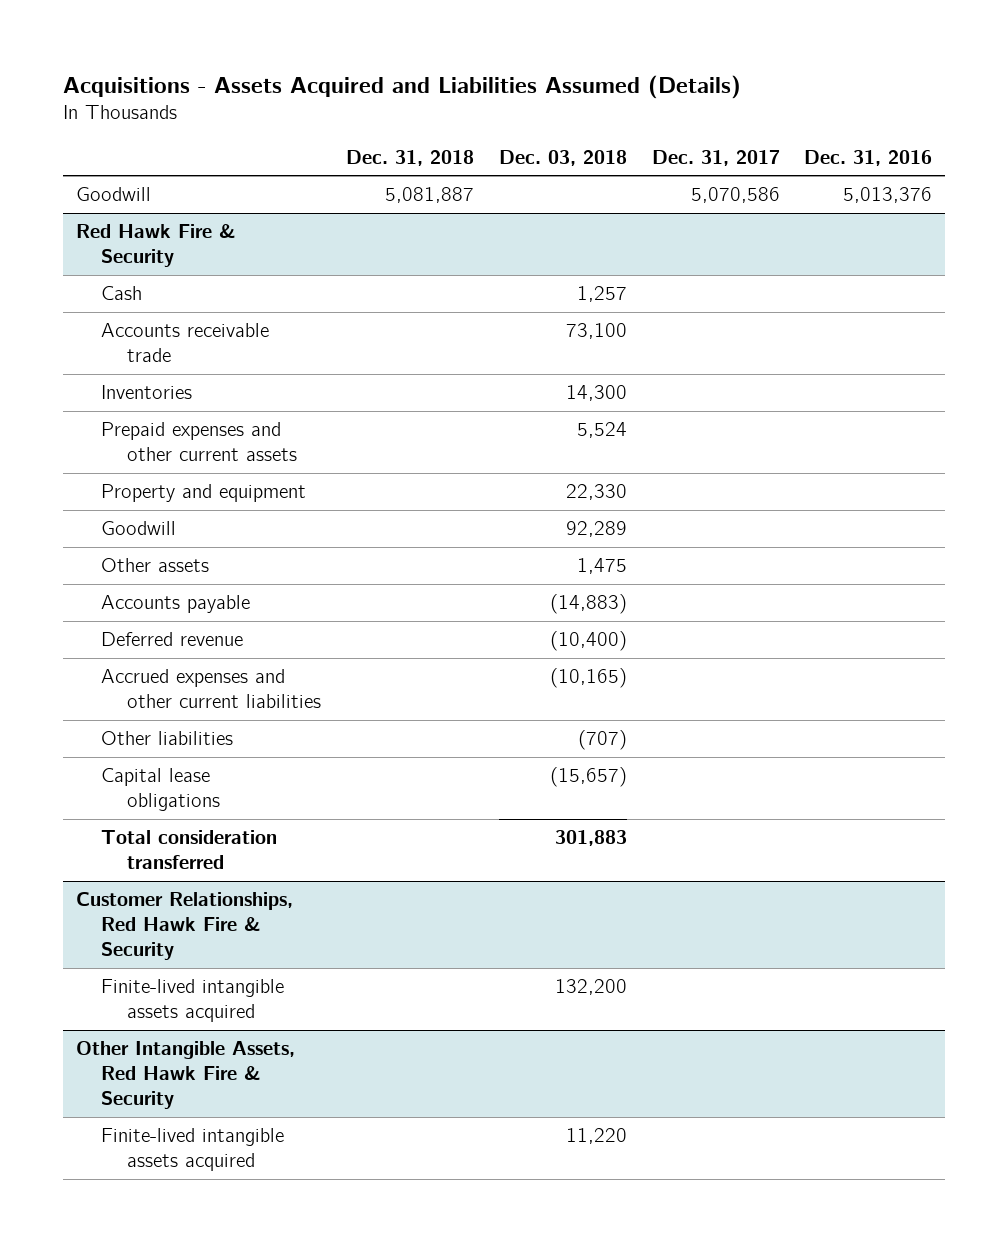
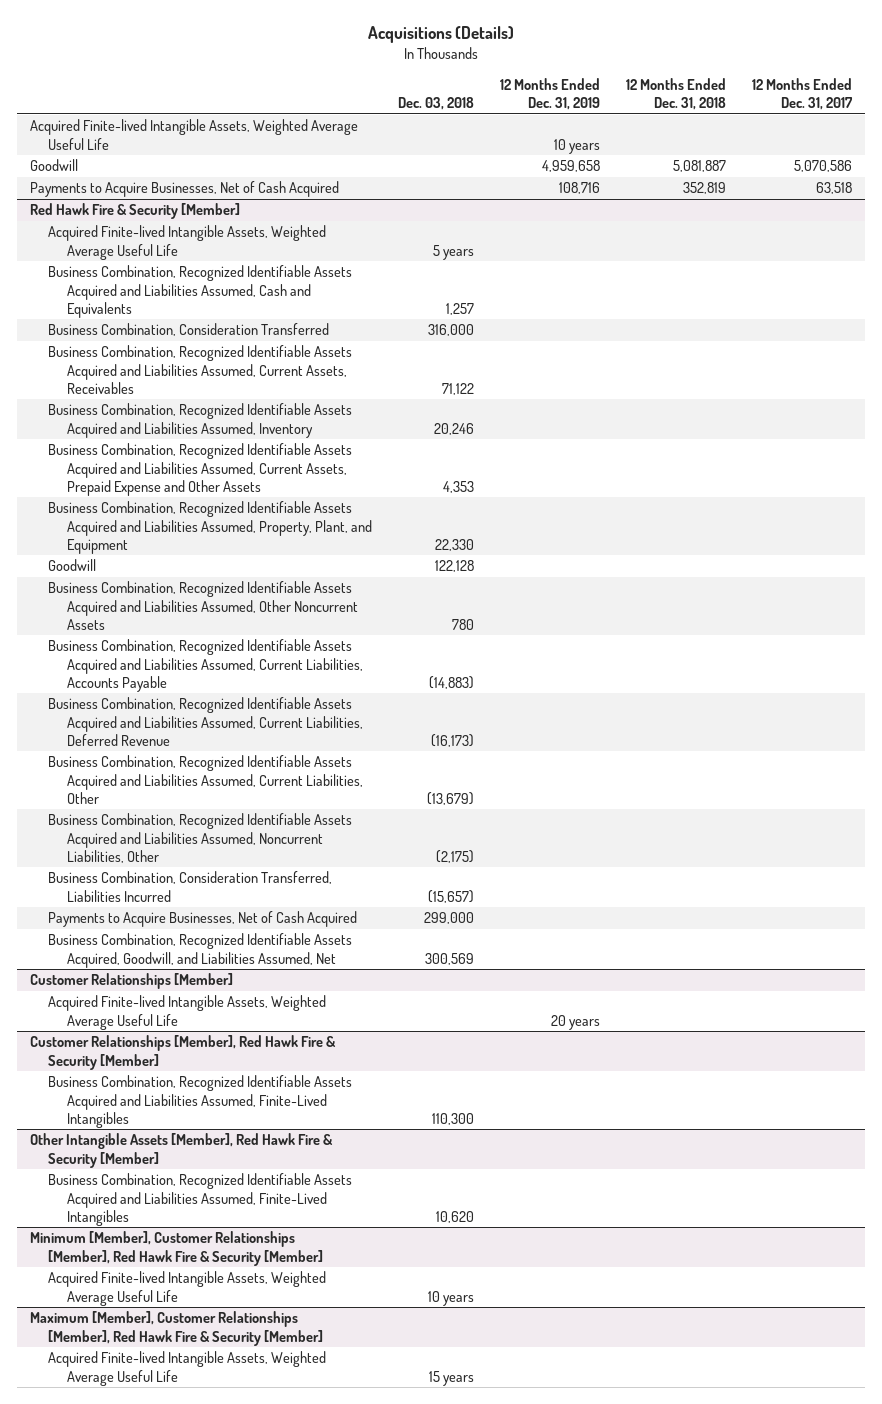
- Acquisitions - Assets Acquired and Liabilities Assumed (Details)
+ Acquisitions (Details)
- | Dec. 31, 2018 | Dec. 03, 2018 | Dec. 31, 2017 | Dec. 31, 2016
+ | Dec. 03, 2018 | 12 Months Ended Dec. 31, 2019 | 12 Months Ended Dec. 31, 2018 | 12 Months Ended Dec. 31, 2017
+ Acquired Finite-lived Intangible Assets, Weighted Average Useful Life | | 10 years | |
- Red Hawk Fire & Security
- Cash | | 1,257 | |
- Accounts receivable trade | | 73,100 | |
- Inventories | | 14,300 | |
- Prepaid expenses and other current assets | | 5,524 | |
- Property and equipment | | 22,330 | |
- Goodwill | | 92,289 | |
- Other assets | | 1,475 | |
- Accounts payable | | (14,883) | |
- Deferred revenue | | (10,400) | |
- Accrued expenses and other current liabilities | | (10,165) | |
- Other liabilities | | (707) | |
- Capital lease obligations | | (15,657) | |
- Total consideration transferred | | 301,883 | |
- Customer Relationships, Red Hawk Fire & Security
- Finite-lived intangible assets acquired | | 132,200 | |
- Other Intangible Assets, Red Hawk Fire & Security
- Finite-lived intangible assets acquired | | 11,220 | |
+ Payments to Acquire Businesses, Net of Cash Acquired | | 108,716 | 352,819 | 63,518
+ Red Hawk Fire & Security [Member]
+ Acquired Finite-lived Intangible Assets, Weighted Average Useful Life | 5 years | | |
+ Business Combination, Recognized Identifiable Assets Acquired and Liabilities Assumed, Cash and Equivalents | 1,257 | | |
+ Business Combination, Consideration Transferred | 316,000 | | |
+ Business Combination, Recognized Identifiable Assets Acquired and Liabilities Assumed, Current Assets, Receivables | 71,122 | | |
+ Business Combination, Recognized Identifiable Assets Acquired and Liabilities Assumed, Inventory | 20,246 | | |
+ Business Combination, Recognized Identifiable Assets Acquired and Liabilities Assumed, Current Assets, Prepaid Expense and Other Assets | 4,353 | | |
+ Business Combination, Recognized Identifiable Assets Acquired and Liabilities Assumed, Property, Plant, and Equipment | 22,330 | | |
+ Goodwill | 122,128 | | |
+ Business Combination, Recognized Identifiable Assets Acquired and Liabilities Assumed, Other Noncurrent Assets | 780 | | |
+ Business Combination, Recognized Identifiable Assets Acquired and Liabilities Assumed, Current Liabilities, Accounts Payable | (14,883) | | |
+ Business Combination, Recognized Identifiable Assets Acquired and Liabilities Assumed, Current Liabilities, Deferred Revenue | (16,173) | | |
+ Business Combination, Recognized Identifiable Assets Acquired and Liabilities Assumed, Current Liabilities, Other | (13,679) | | |
+ Business Combination, Recognized Identifiable Assets Acquired and Liabilities Assumed, Noncurrent Liabilities, Other | (2,175) | | |
+ Business Combination, Consideration Transferred, Liabilities Incurred | (15,657) | | |
+ Payments to Acquire Businesses, Net of Cash Acquired | 299,000 | | |
+ Business Combination, Recognized Identifiable Assets Acquired, Goodwill, and Liabilities Assumed, Net | 300,569 | | |
+ Customer Relationships [Member]
+ Acquired Finite-lived Intangible Assets, Weighted Average Useful Life | | 20 years | |
+ Customer Relationships [Member], Red Hawk Fire & Security [Member]
+ Business Combination, Recognized Identifiable Assets Acquired and Liabilities Assumed, Finite-Lived Intangibles | 110,300 | | |
+ Other Intangible Assets [Member], Red Hawk Fire & Security [Member]
+ Business Combination, Recognized Identifiable Assets Acquired and Liabilities Assumed, Finite-Lived Intangibles | 10,620 | | |
+ Minimum [Member], Customer Relationships [Member], Red Hawk Fire & Security [Member]
+ Acquired Finite-lived Intangible Assets, Weighted Average Useful Life | 10 years | | |
+ Maximum [Member], Customer Relationships [Member], Red Hawk Fire & Security [Member]
+ Acquired Finite-lived Intangible Assets, Weighted Average Useful Life | 15 years | | |

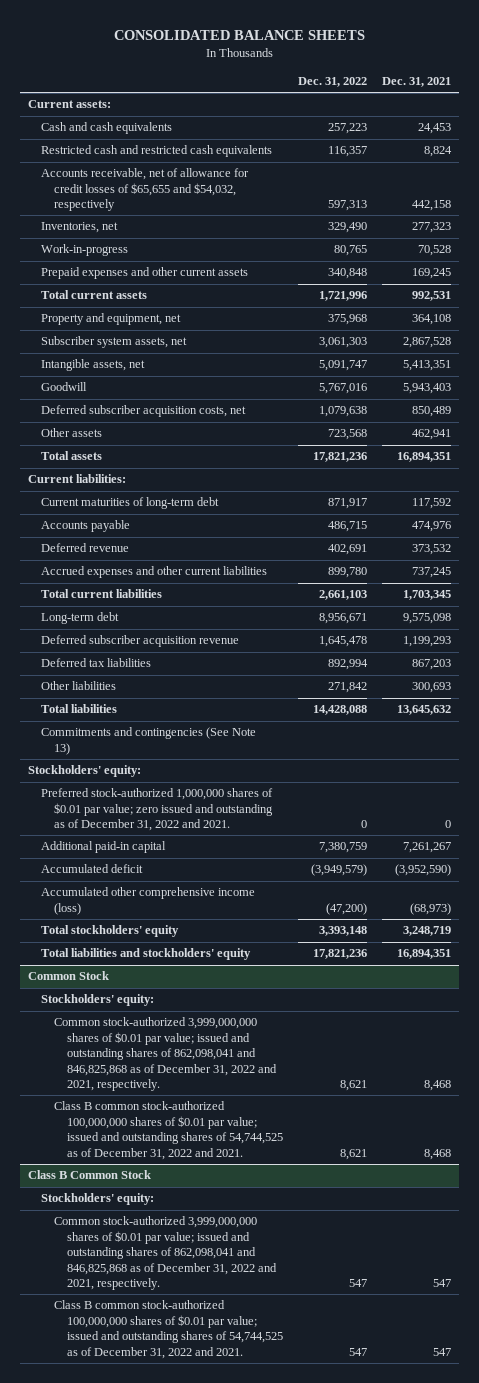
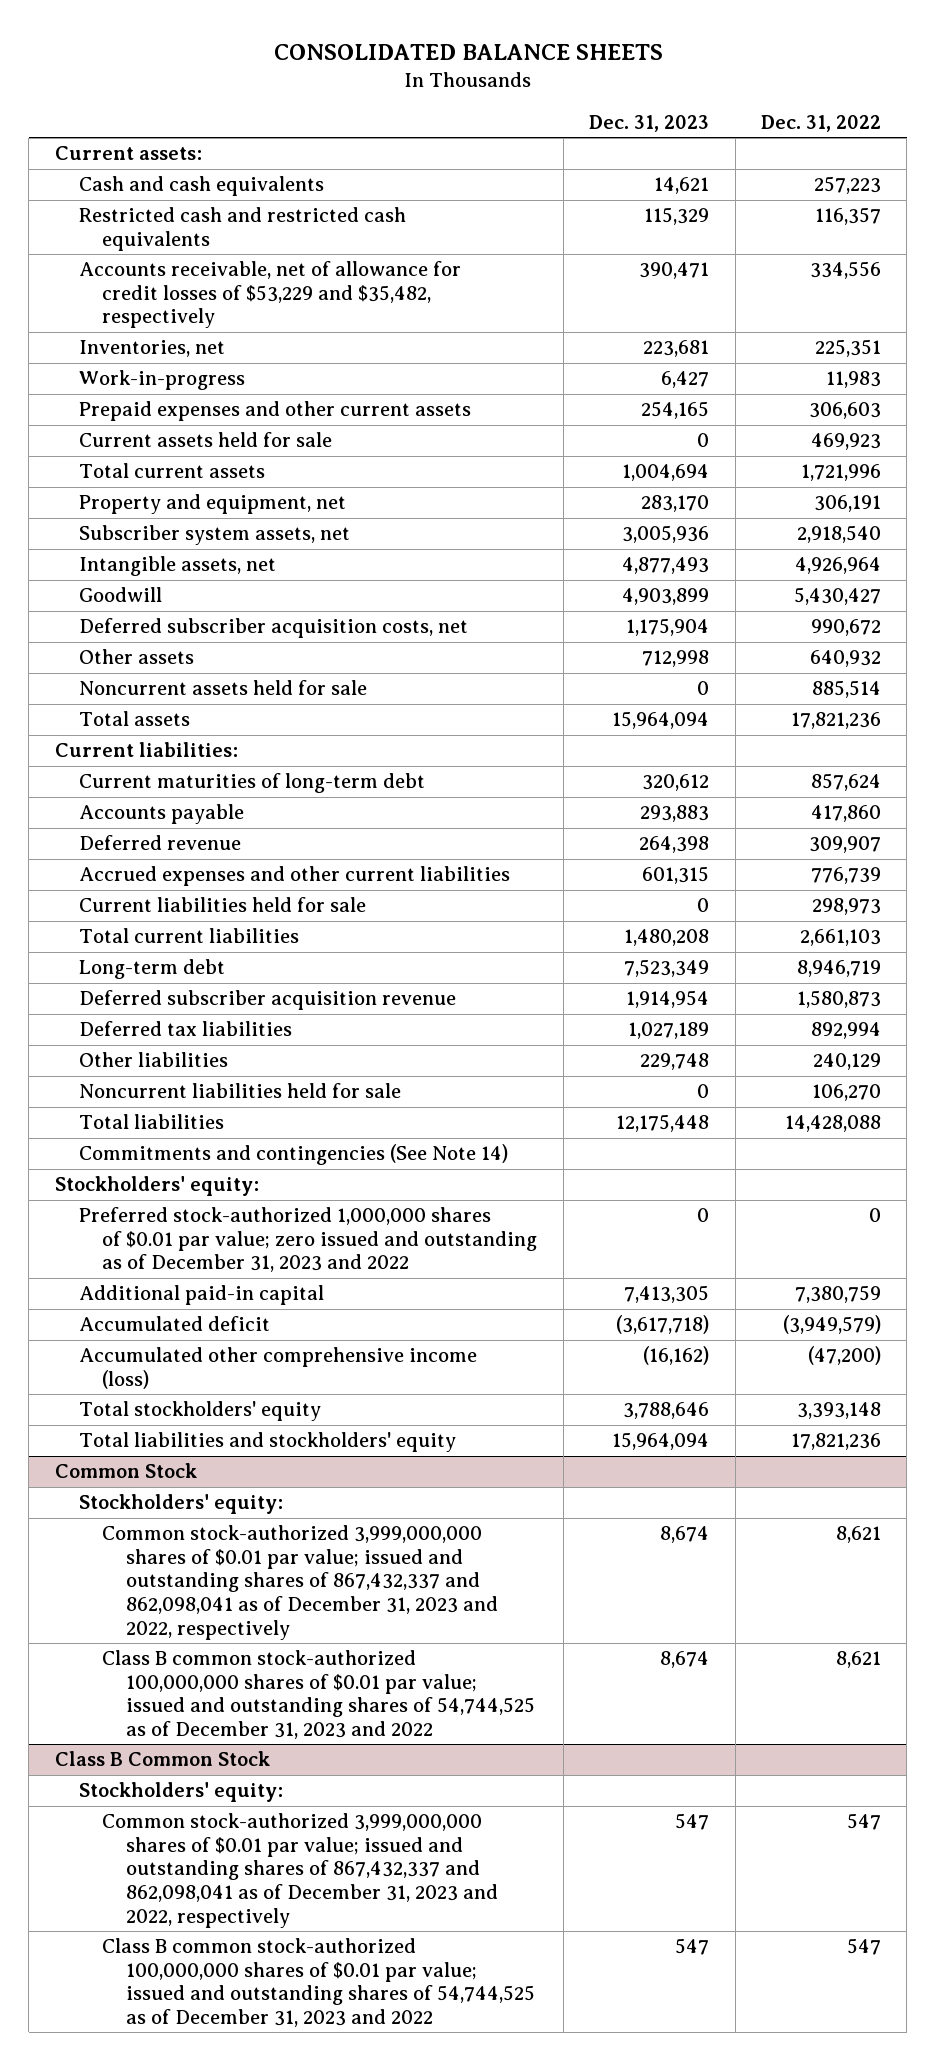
- | Dec. 31, 2022 | Dec. 31, 2021
+ | Dec. 31, 2023 | Dec. 31, 2022
- Accounts receivable, net of allowance for credit losses of $65,655 and $54,032, respectively | 597,313 | 442,158
- Inventories, net | 329,490 | 277,323
- Work-in-progress | 80,765 | 70,528
- Prepaid expenses and other current assets | 340,848 | 169,245
+ Accounts receivable, net of allowance for credit losses of $53,229 and $35,482, respectively | 390,471 | 334,556
+ Inventories, net | 223,681 | 225,351
+ Work-in-progress | 6,427 | 11,983
+ Prepaid expenses and other current assets | 254,165 | 306,603
+ Current assets held for sale | 0 | 469,923
- Property and equipment, net | 375,968 | 364,108
- Subscriber system assets, net | 3,061,303 | 2,867,528
- Intangible assets, net | 5,091,747 | 5,413,351
- Goodwill | 5,767,016 | 5,943,403
- Deferred subscriber acquisition costs, net | 1,079,638 | 850,489
- Other assets | 723,568 | 462,941
+ Property and equipment, net | 283,170 | 306,191
+ Subscriber system assets, net | 3,005,936 | 2,918,540
+ Intangible assets, net | 4,877,493 | 4,926,964
+ Goodwill | 4,903,899 | 5,430,427
+ Deferred subscriber acquisition costs, net | 1,175,904 | 990,672
+ Other assets | 712,998 | 640,932
+ Noncurrent assets held for sale | 0 | 885,514
- Current maturities of long-term debt | 871,917 | 117,592
- Accounts payable | 486,715 | 474,976
- Deferred revenue | 402,691 | 373,532
- Accrued expenses and other current liabilities | 899,780 | 737,245
+ Current maturities of long-term debt | 320,612 | 857,624
+ Accounts payable | 293,883 | 417,860
+ Deferred revenue | 264,398 | 309,907
+ Accrued expenses and other current liabilities | 601,315 | 776,739
+ Current liabilities held for sale | 0 | 298,973
- Long-term debt | 8,956,671 | 9,575,098
- Deferred subscriber acquisition revenue | 1,645,478 | 1,199,293
+ Long-term debt | 7,523,349 | 8,946,719
+ Deferred subscriber acquisition revenue | 1,914,954 | 1,580,873
- Other liabilities | 271,842 | 300,693
+ Other liabilities | 229,748 | 240,129
+ Noncurrent liabilities held for sale | 0 | 106,270
- Commitments and contingencies (See Note 13)
+ Commitments and contingencies (See Note 14)
- Preferred stock-authorized 1,000,000 shares of $0.01 par value; zero issued and outstanding as of December 31, 2022 and 2021. | 0 | 0
+ Preferred stock-authorized 1,000,000 shares of $0.01 par value; zero issued and outstanding as of December 31, 2023 and 2022 | 0 | 0
@ Common Stock
- Common stock-authorized 3,999,000,000 shares of $0.01 par value; issued and outstanding shares of 862,098,041 and 846,825,868 as of December 31, 2022 and 2021, respectively. | 8,621 | 8,468
- Class B common stock-authorized 100,000,000 shares of $0.01 par value; issued and outstanding shares of 54,744,525 as of December 31, 2022 and 2021. | 8,621 | 8,468
+ Common stock-authorized 3,999,000,000 shares of $0.01 par value; issued and outstanding shares of 867,432,337 and 862,098,041 as of December 31, 2023 and 2022, respectively | 8,674 | 8,621
+ Class B common stock-authorized 100,000,000 shares of $0.01 par value; issued and outstanding shares of 54,744,525 as of December 31, 2023 and 2022 | 8,674 | 8,621
@ Class B Common Stock
- Common stock-authorized 3,999,000,000 shares of $0.01 par value; issued and outstanding shares of 862,098,041 and 846,825,868 as of December 31, 2022 and 2021, respectively. | 547 | 547
- Class B common stock-authorized 100,000,000 shares of $0.01 par value; issued and outstanding shares of 54,744,525 as of December 31, 2022 and 2021. | 547 | 547
+ Common stock-authorized 3,999,000,000 shares of $0.01 par value; issued and outstanding shares of 867,432,337 and 862,098,041 as of December 31, 2023 and 2022, respectively | 547 | 547
+ Class B common stock-authorized 100,000,000 shares of $0.01 par value; issued and outstanding shares of 54,744,525 as of December 31, 2023 and 2022 | 547 | 547

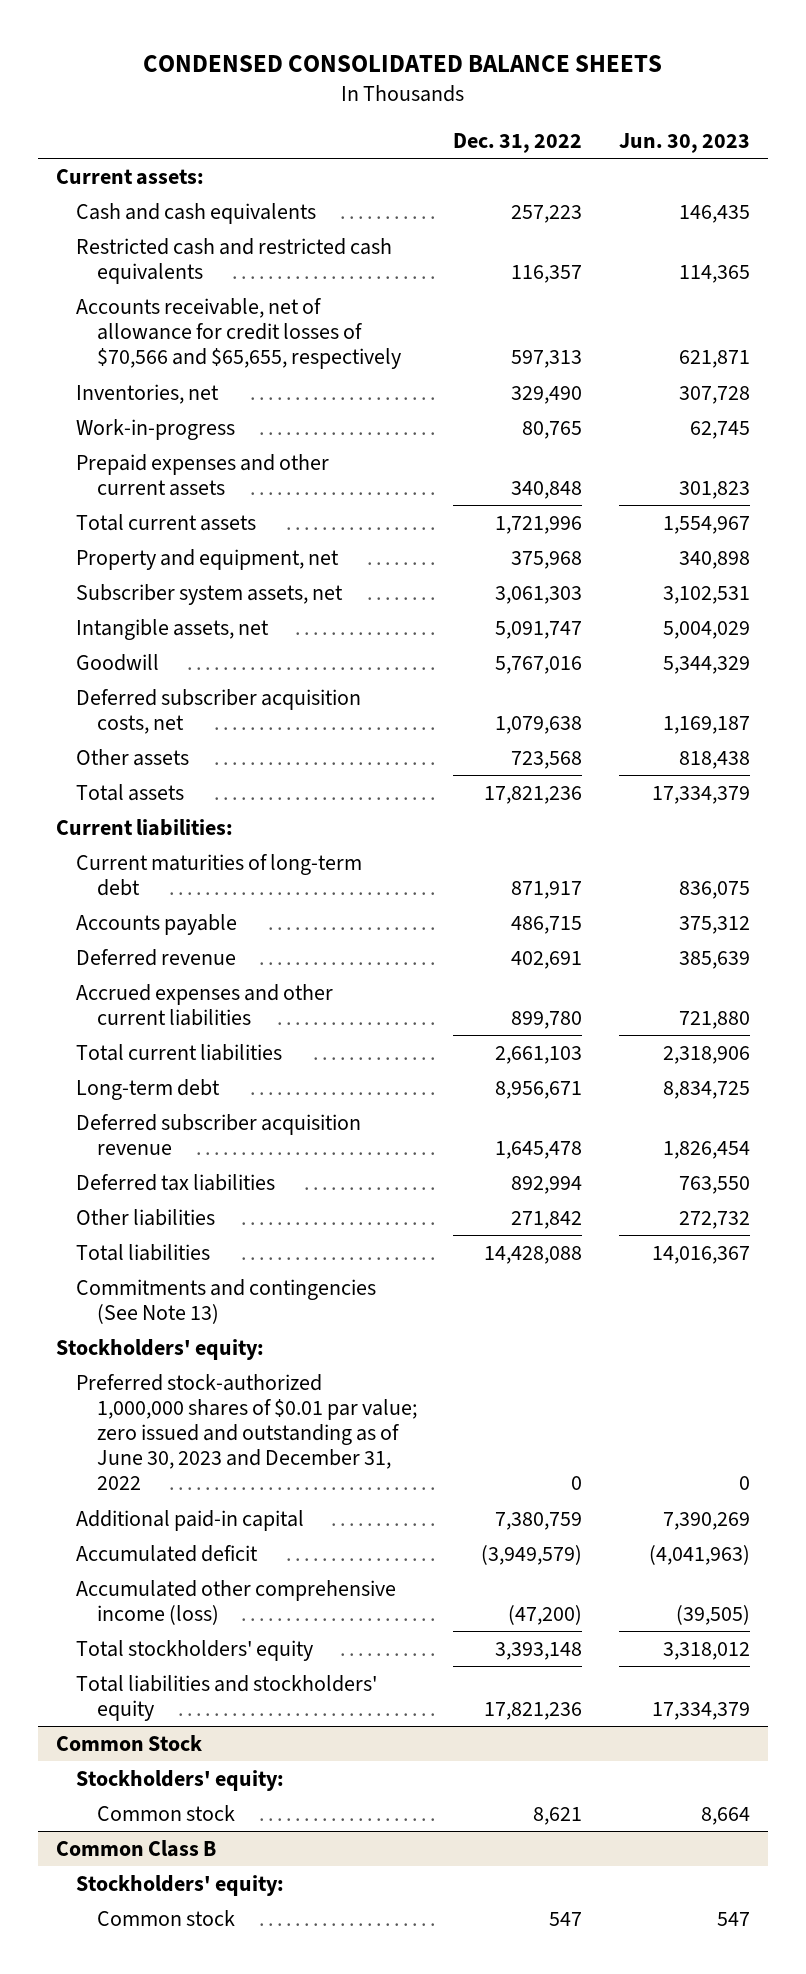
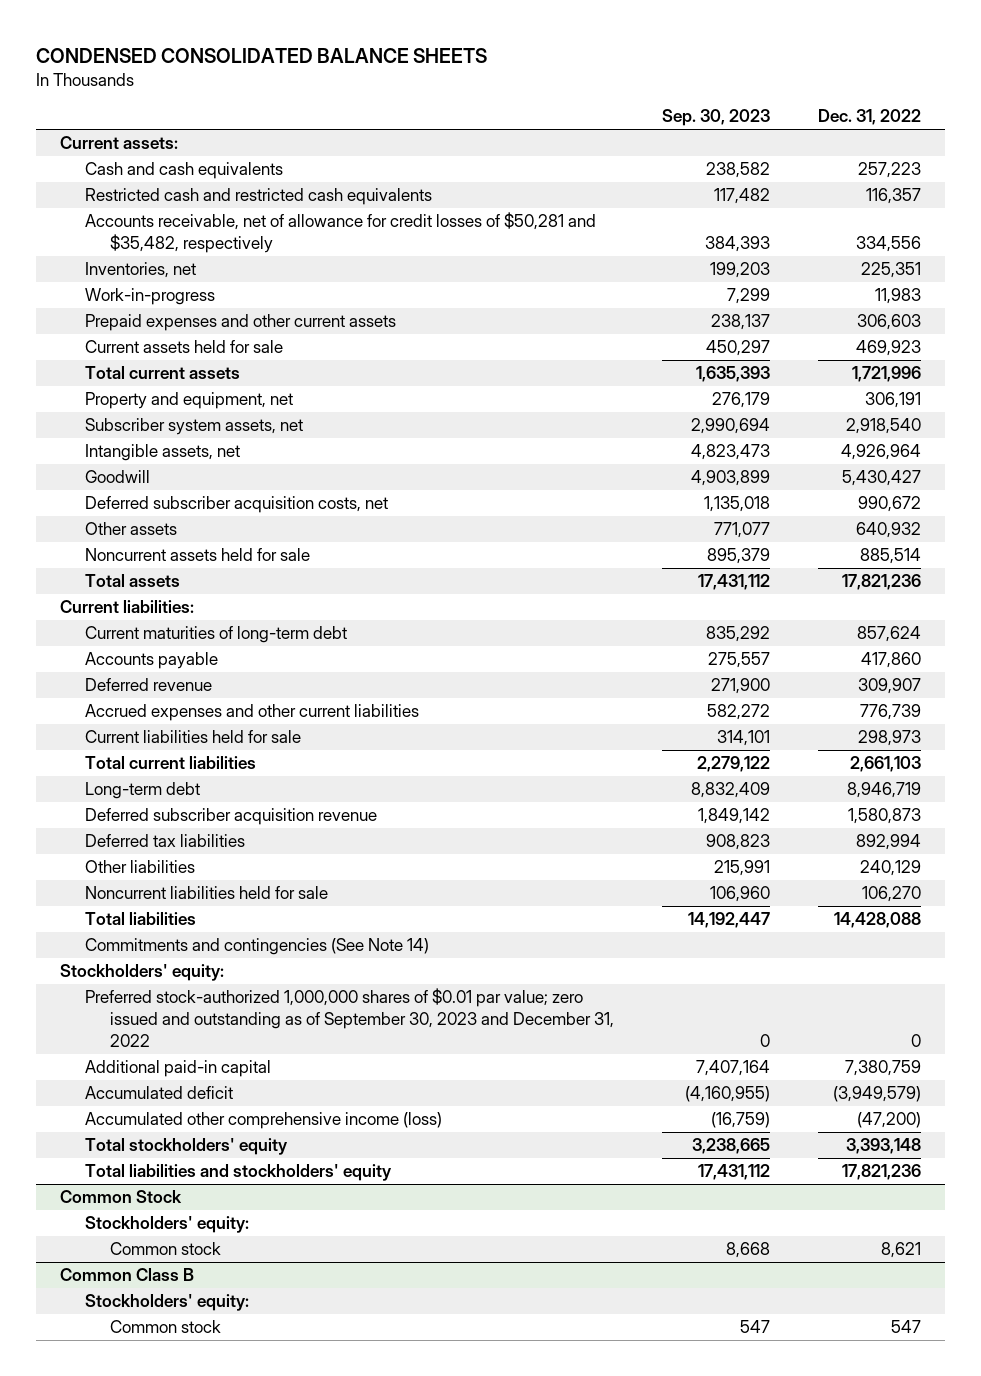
- | Dec. 31, 2022 | Jun. 30, 2023
+ | Sep. 30, 2023 | Dec. 31, 2022
- Accounts receivable, net of allowance for credit losses of $70,566 and $65,655, respectively | 597,313 | 621,871
- Inventories, net | 329,490 | 307,728
- Work-in-progress | 80,765 | 62,745
- Prepaid expenses and other current assets | 340,848 | 301,823
+ Accounts receivable, net of allowance for credit losses of $50,281 and $35,482, respectively | 384,393 | 334,556
+ Inventories, net | 199,203 | 225,351
+ Work-in-progress | 7,299 | 11,983
+ Prepaid expenses and other current assets | 238,137 | 306,603
+ Current assets held for sale | 450,297 | 469,923
- Property and equipment, net | 375,968 | 340,898
- Subscriber system assets, net | 3,061,303 | 3,102,531
- Intangible assets, net | 5,091,747 | 5,004,029
- Goodwill | 5,767,016 | 5,344,329
- Deferred subscriber acquisition costs, net | 1,079,638 | 1,169,187
- Other assets | 723,568 | 818,438
+ Property and equipment, net | 276,179 | 306,191
+ Subscriber system assets, net | 2,990,694 | 2,918,540
+ Intangible assets, net | 4,823,473 | 4,926,964
+ Goodwill | 4,903,899 | 5,430,427
+ Deferred subscriber acquisition costs, net | 1,135,018 | 990,672
+ Other assets | 771,077 | 640,932
+ Noncurrent assets held for sale | 895,379 | 885,514
- Current maturities of long-term debt | 871,917 | 836,075
- Accounts payable | 486,715 | 375,312
- Deferred revenue | 402,691 | 385,639
- Accrued expenses and other current liabilities | 899,780 | 721,880
+ Current maturities of long-term debt | 835,292 | 857,624
+ Accounts payable | 275,557 | 417,860
+ Deferred revenue | 271,900 | 309,907
+ Accrued expenses and other current liabilities | 582,272 | 776,739
+ Current liabilities held for sale | 314,101 | 298,973
- Long-term debt | 8,956,671 | 8,834,725
- Deferred subscriber acquisition revenue | 1,645,478 | 1,826,454
+ Long-term debt | 8,832,409 | 8,946,719
+ Deferred subscriber acquisition revenue | 1,849,142 | 1,580,873
- Other liabilities | 271,842 | 272,732
+ Other liabilities | 215,991 | 240,129
+ Noncurrent liabilities held for sale | 106,960 | 106,270
- Commitments and contingencies (See Note 13)
+ Commitments and contingencies (See Note 14)
- Preferred stock-authorized 1,000,000 shares of $0.01 par value; zero issued and outstanding as of June 30, 2023 and December 31, 2022 | 0 | 0
+ Preferred stock-authorized 1,000,000 shares of $0.01 par value; zero issued and outstanding as of September 30, 2023 and December 31, 2022 | 0 | 0

